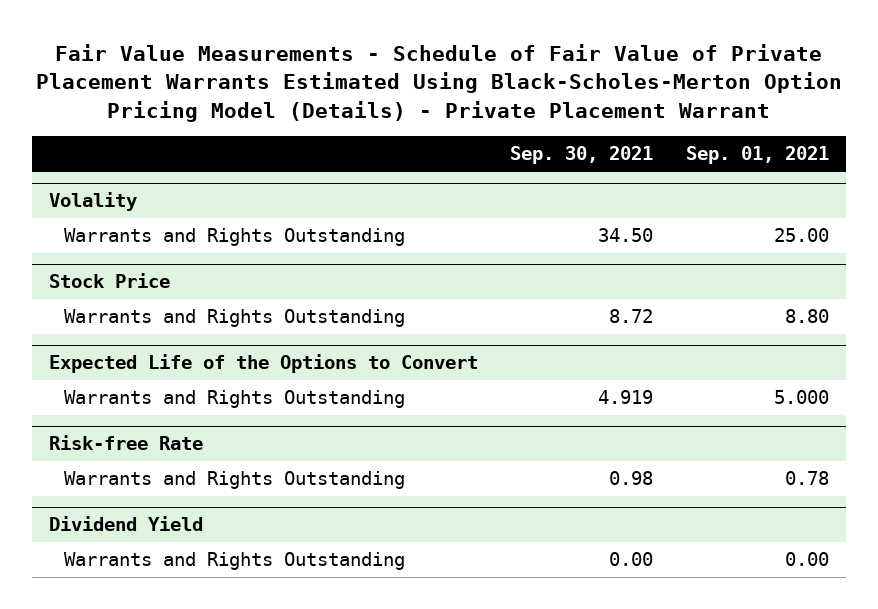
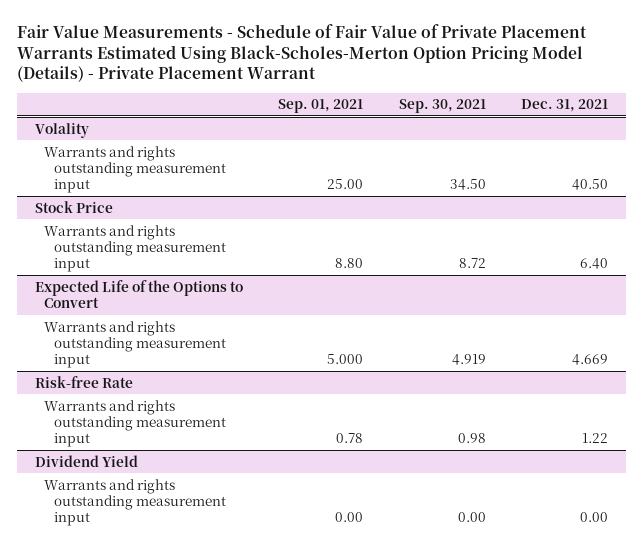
- | Sep. 30, 2021 | Sep. 01, 2021
+ | Sep. 01, 2021 | Sep. 30, 2021 | Dec. 31, 2021
@ Volality
- Warrants and Rights Outstanding | 34.50 | 25.00
+ Warrants and rights outstanding measurement input | 25.00 | 34.50 | 40.50
@ Stock Price
- Warrants and Rights Outstanding | 8.72 | 8.80
+ Warrants and rights outstanding measurement input | 8.80 | 8.72 | 6.40
@ Expected Life of the Options to Convert
- Warrants and Rights Outstanding | 4.919 | 5.000
+ Warrants and rights outstanding measurement input | 5.000 | 4.919 | 4.669
@ Risk-free Rate
- Warrants and Rights Outstanding | 0.98 | 0.78
+ Warrants and rights outstanding measurement input | 0.78 | 0.98 | 1.22
@ Dividend Yield
- Warrants and Rights Outstanding | 0.00 | 0.00
+ Warrants and rights outstanding measurement input | 0.00 | 0.00 | 0.00

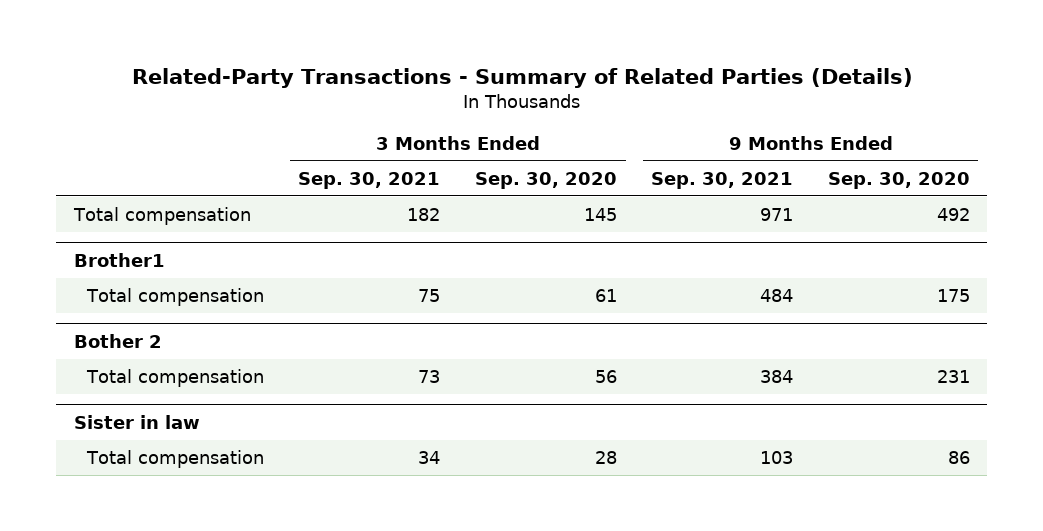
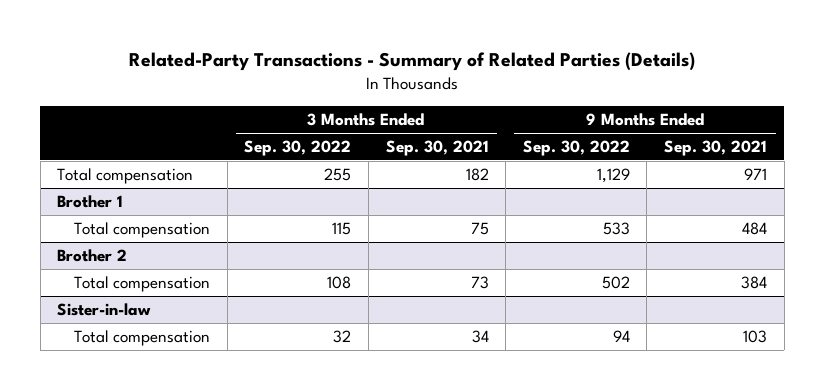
- | 3 Months Ended Sep. 30, 2021 | 3 Months Ended Sep. 30, 2020 | 9 Months Ended Sep. 30, 2021 | 9 Months Ended Sep. 30, 2020
+ | 3 Months Ended Sep. 30, 2022 | 3 Months Ended Sep. 30, 2021 | 9 Months Ended Sep. 30, 2022 | 9 Months Ended Sep. 30, 2021
- Brother1
+ Brother 1
- Bother 2
+ Brother 2
- Sister in law
+ Sister-in-law

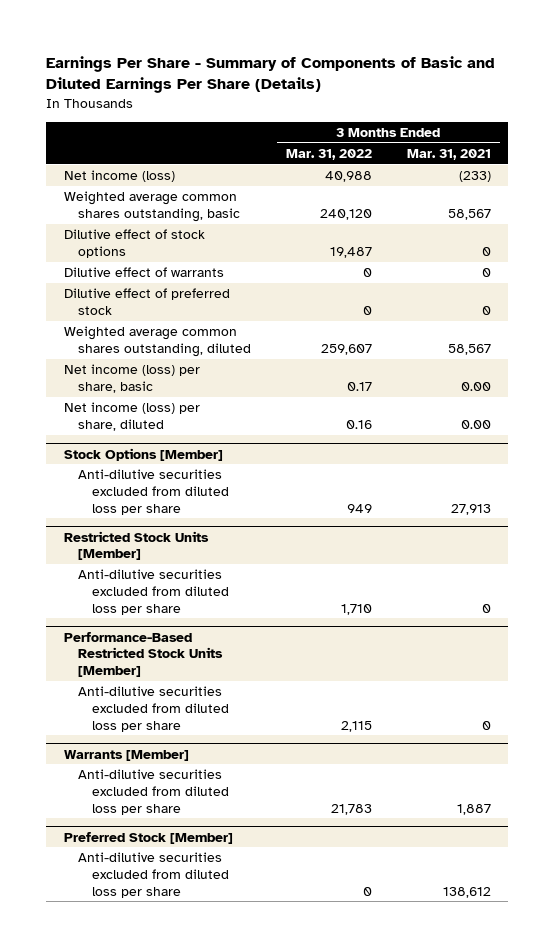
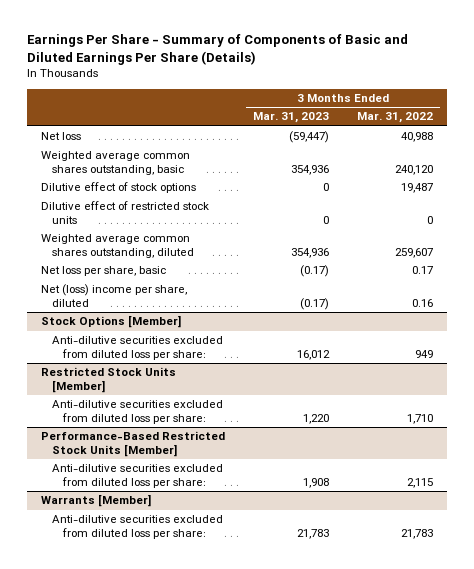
- | 3 Months Ended Mar. 31, 2022 | 3 Months Ended Mar. 31, 2021
+ | 3 Months Ended Mar. 31, 2023 | 3 Months Ended Mar. 31, 2022
- Net income (loss) | 40,988 | (233)
+ Net loss | (59,447) | 40,988
- Dilutive effect of warrants | 0 | 0
- Dilutive effect of preferred stock | 0 | 0
+ Dilutive effect of restricted stock units | 0 | 0
- Net income (loss) per share, basic | 0.17 | 0.00
- Net income (loss) per share, diluted | 0.16 | 0.00
+ Net loss per share, basic | (0.17) | 0.17
+ Net (loss) income per share, diluted | (0.17) | 0.16
@ Stock Options [Member]
- Anti-dilutive securities excluded from diluted loss per share | 949 | 27,913
+ Anti-dilutive securities excluded from diluted loss per share: | 16,012 | 949
@ Restricted Stock Units [Member]
- Anti-dilutive securities excluded from diluted loss per share | 1,710 | 0
+ Anti-dilutive securities excluded from diluted loss per share: | 1,220 | 1,710
@ Performance-Based Restricted Stock Units [Member]
- Anti-dilutive securities excluded from diluted loss per share | 2,115 | 0
+ Anti-dilutive securities excluded from diluted loss per share: | 1,908 | 2,115
@ Warrants [Member]
- Anti-dilutive securities excluded from diluted loss per share | 21,783 | 1,887
- Preferred Stock [Member]
- Anti-dilutive securities excluded from diluted loss per share | 0 | 138,612
@ Warrants [Member]
+ Anti-dilutive securities excluded from diluted loss per share: | 21,783 | 21,783

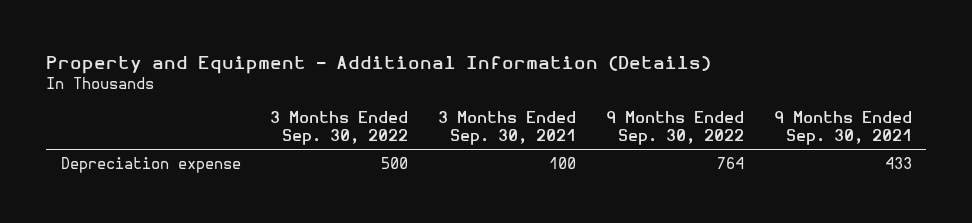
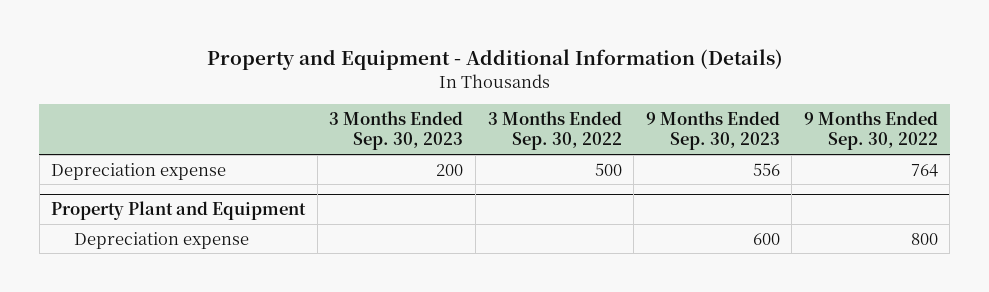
- | 3 Months Ended Sep. 30, 2022 | 3 Months Ended Sep. 30, 2021 | 9 Months Ended Sep. 30, 2022 | 9 Months Ended Sep. 30, 2021
+ | 3 Months Ended Sep. 30, 2023 | 3 Months Ended Sep. 30, 2022 | 9 Months Ended Sep. 30, 2023 | 9 Months Ended Sep. 30, 2022
+ Property Plant and Equipment
+ Depreciation expense | | | 600 | 800

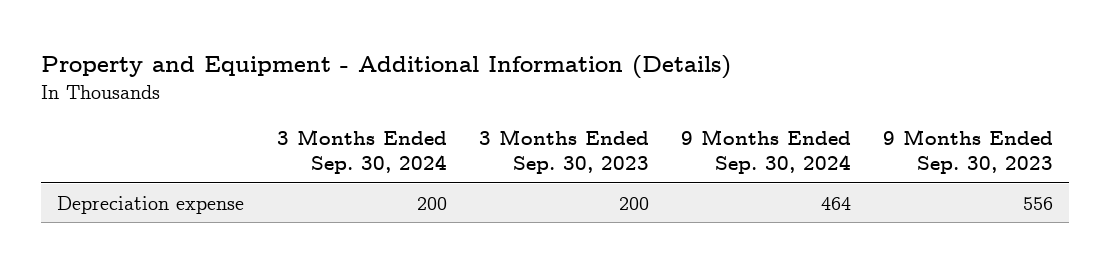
- | 3 Months Ended Sep. 30, 2023 | 3 Months Ended Sep. 30, 2022 | 9 Months Ended Sep. 30, 2023 | 9 Months Ended Sep. 30, 2022
+ | 3 Months Ended Sep. 30, 2024 | 3 Months Ended Sep. 30, 2023 | 9 Months Ended Sep. 30, 2024 | 9 Months Ended Sep. 30, 2023
- Property Plant and Equipment
- Depreciation expense | | | 600 | 800

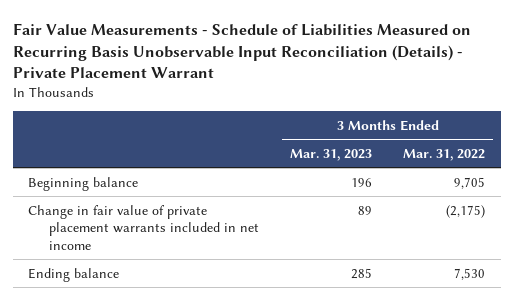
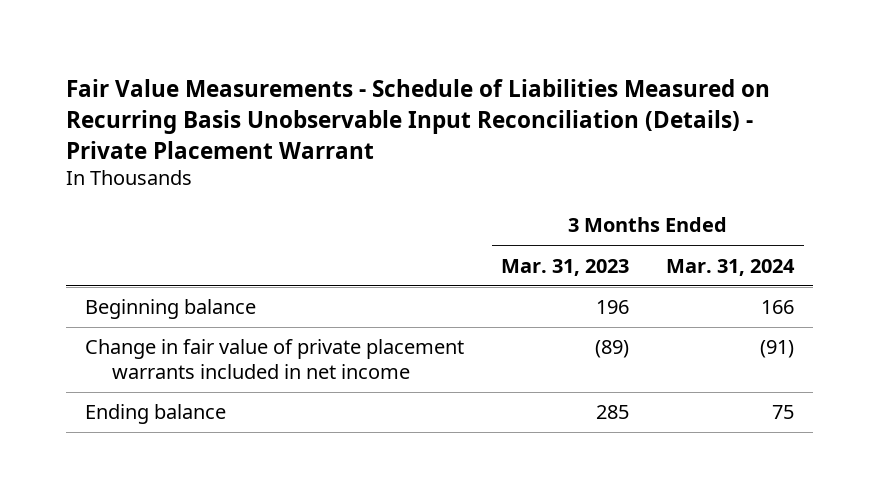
- | 3 Months Ended Mar. 31, 2023 | 3 Months Ended Mar. 31, 2022
+ | 3 Months Ended Mar. 31, 2023 | 3 Months Ended Mar. 31, 2024
- Change in fair value of private placement warrants included in net income | 89 | (2,175)
+ Change in fair value of private placement warrants included in net income | (89) | (91)

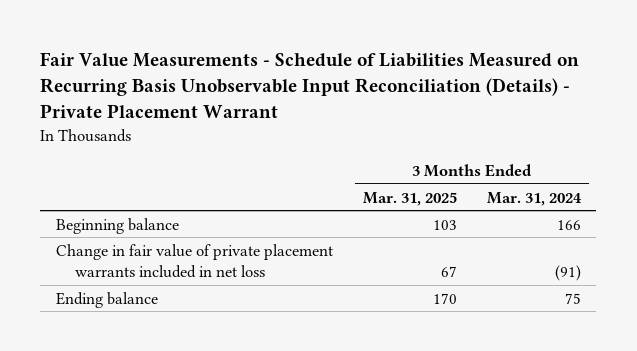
- | 3 Months Ended Mar. 31, 2023 | 3 Months Ended Mar. 31, 2024
+ | 3 Months Ended Mar. 31, 2025 | 3 Months Ended Mar. 31, 2024
- Change in fair value of private placement warrants included in net income | (89) | (91)
+ Change in fair value of private placement warrants included in net loss | 67 | (91)

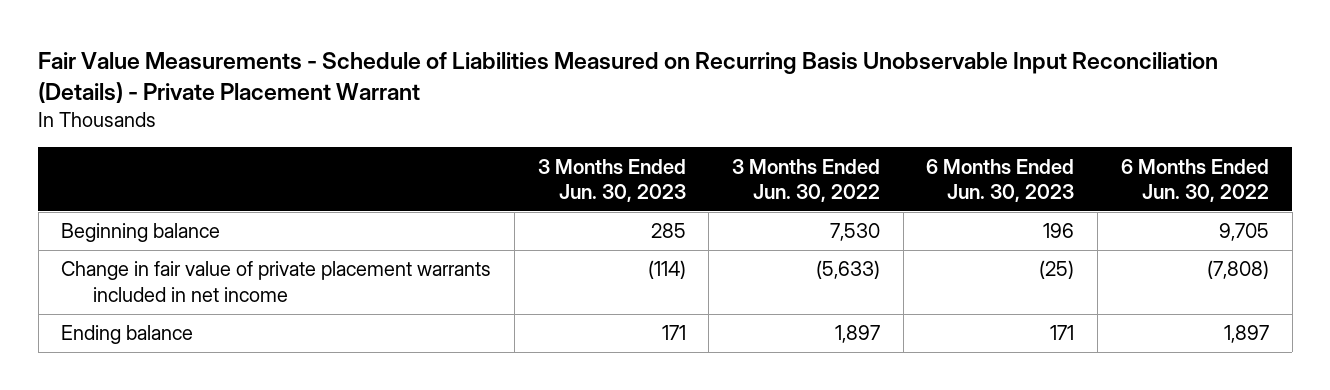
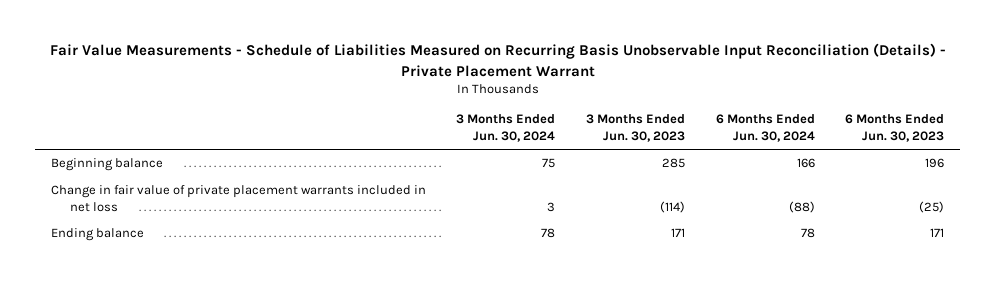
- | 3 Months Ended Jun. 30, 2023 | 3 Months Ended Jun. 30, 2022 | 6 Months Ended Jun. 30, 2023 | 6 Months Ended Jun. 30, 2022
+ | 3 Months Ended Jun. 30, 2024 | 3 Months Ended Jun. 30, 2023 | 6 Months Ended Jun. 30, 2024 | 6 Months Ended Jun. 30, 2023
- Change in fair value of private placement warrants included in net income | (114) | (5,633) | (25) | (7,808)
+ Change in fair value of private placement warrants included in net loss | 3 | (114) | (88) | (25)

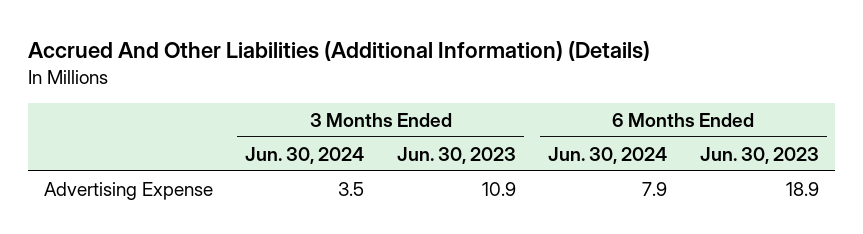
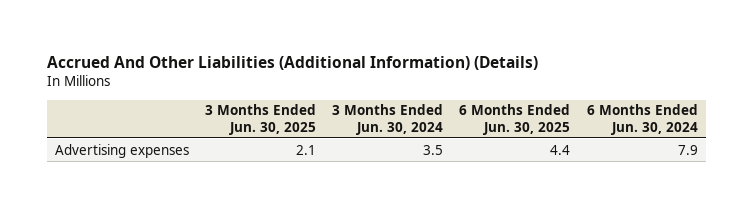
- | 3 Months Ended Jun. 30, 2024 | 3 Months Ended Jun. 30, 2023 | 6 Months Ended Jun. 30, 2024 | 6 Months Ended Jun. 30, 2023
+ | 3 Months Ended Jun. 30, 2025 | 3 Months Ended Jun. 30, 2024 | 6 Months Ended Jun. 30, 2025 | 6 Months Ended Jun. 30, 2024
- Advertising Expense | 3.5 | 10.9 | 7.9 | 18.9
+ Advertising expenses | 2.1 | 3.5 | 4.4 | 7.9

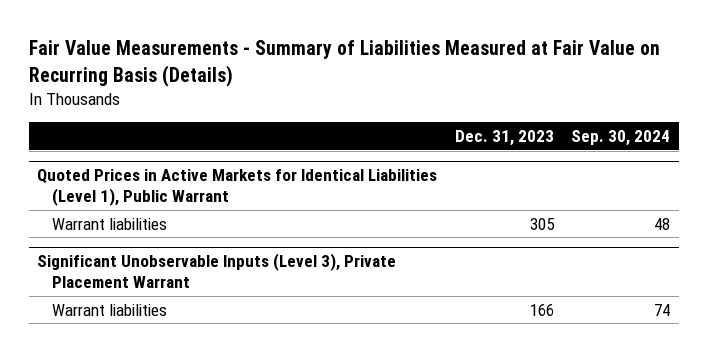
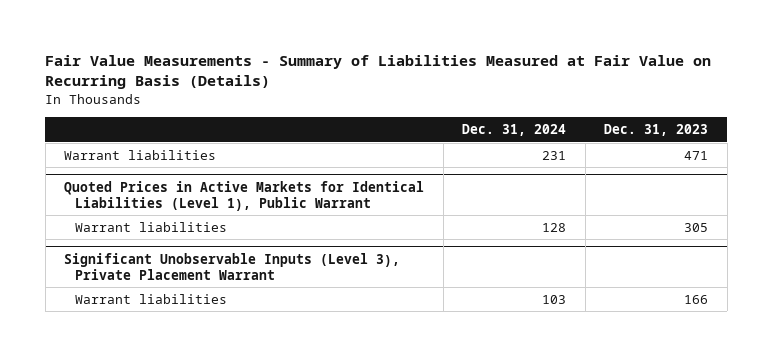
- | Dec. 31, 2023 | Sep. 30, 2024
+ | Dec. 31, 2024 | Dec. 31, 2023
+ Warrant liabilities | 231 | 471

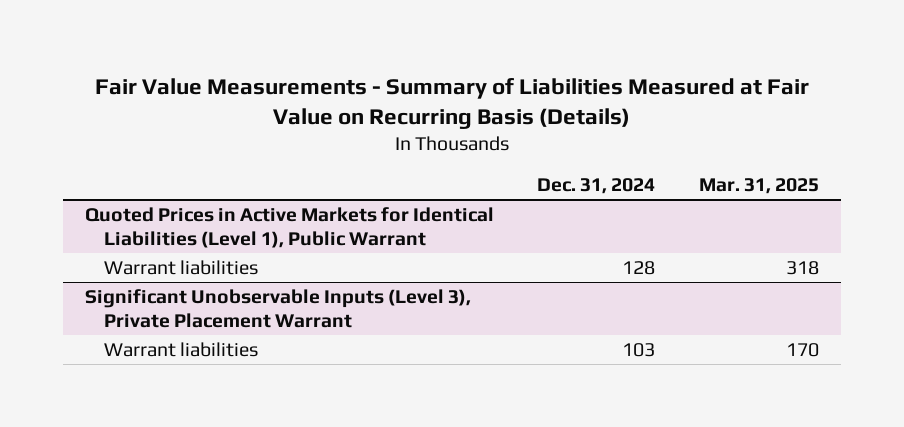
- | Dec. 31, 2024 | Dec. 31, 2023
+ | Dec. 31, 2024 | Mar. 31, 2025
- Warrant liabilities | 231 | 471

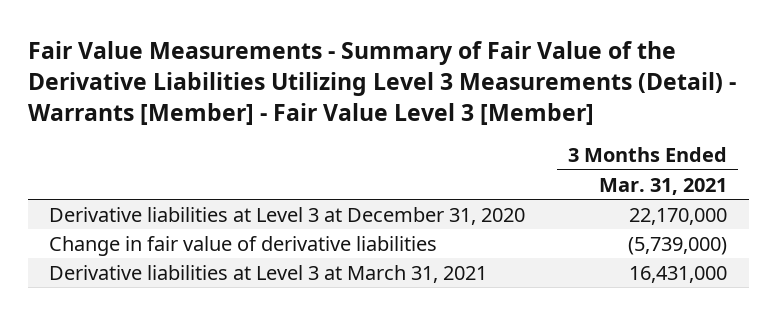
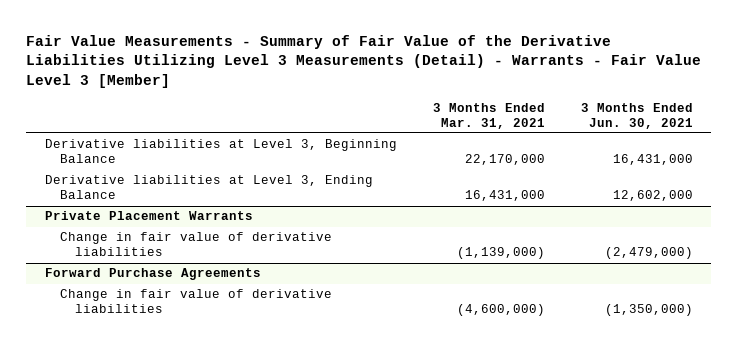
- Fair Value Measurements - Summary of Fair Value of the Derivative Liabilities Utilizing Level 3 Measurements (Detail) - Warrants [Member] - Fair Value Level 3 [Member]
+ Fair Value Measurements - Summary of Fair Value of the Derivative Liabilities Utilizing Level 3 Measurements (Detail) - Warrants - Fair Value Level 3 [Member]
- | 3 Months Ended Mar. 31, 2021
+ | 3 Months Ended Mar. 31, 2021 | 3 Months Ended Jun. 30, 2021
- Derivative liabilities at Level 3 at December 31, 2020 | 22,170,000
- Change in fair value of derivative liabilities | (5,739,000)
- Derivative liabilities at Level 3 at March 31, 2021 | 16,431,000
+ Derivative liabilities at Level 3, Beginning Balance | 22,170,000 | 16,431,000
+ Derivative liabilities at Level 3, Ending Balance | 16,431,000 | 12,602,000
+ Private Placement Warrants
+ Change in fair value of derivative liabilities | (1,139,000) | (2,479,000)
+ Forward Purchase Agreements
+ Change in fair value of derivative liabilities | (4,600,000) | (1,350,000)

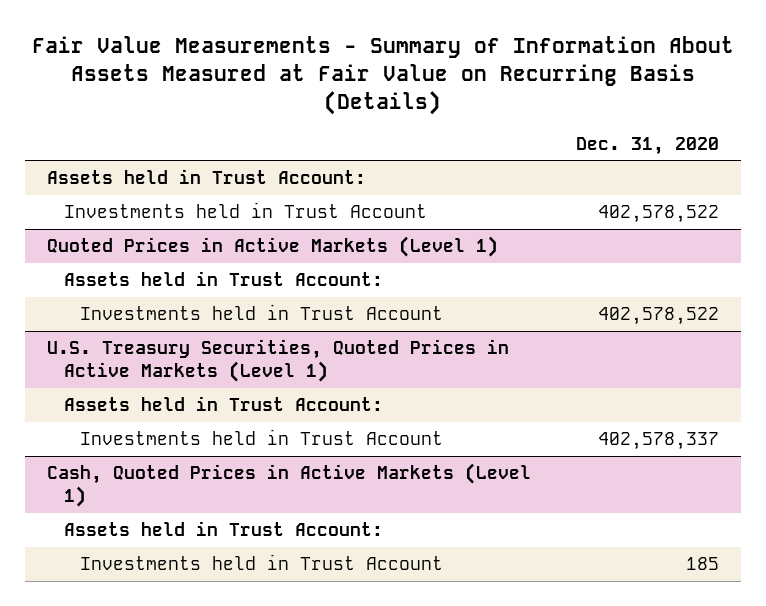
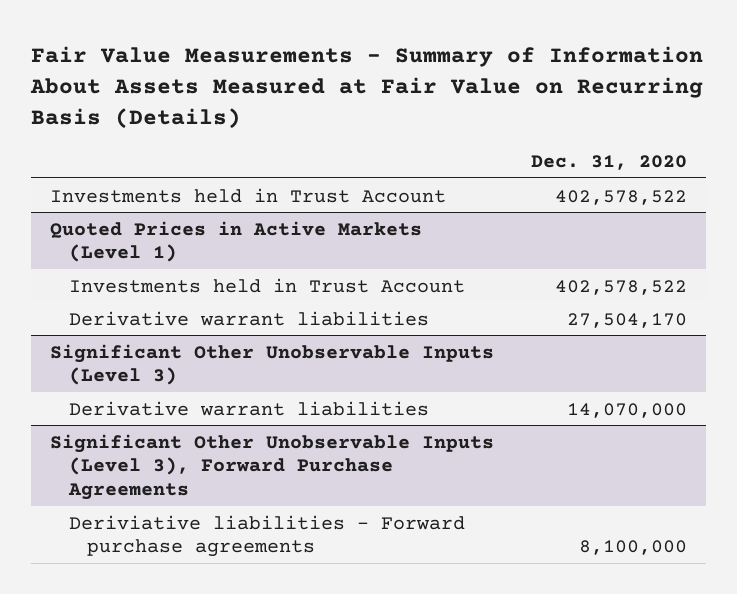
- Assets held in Trust Account:
@ Quoted Prices in Active Markets (Level 1)
- Assets held in Trust Account:
- U.S. Treasury Securities, Quoted Prices in Active Markets (Level 1)
- Assets held in Trust Account:
- Investments held in Trust Account | 402,578,337
- Cash, Quoted Prices in Active Markets (Level 1)
- Assets held in Trust Account:
- Investments held in Trust Account | 185
@ Quoted Prices in Active Markets (Level 1)
+ Derivative warrant liabilities | 27,504,170
+ Significant Other Unobservable Inputs (Level 3)
+ Derivative warrant liabilities | 14,070,000
+ Significant Other Unobservable Inputs (Level 3), Forward Purchase Agreements
+ Deriviative liabilities - Forward purchase agreements | 8,100,000

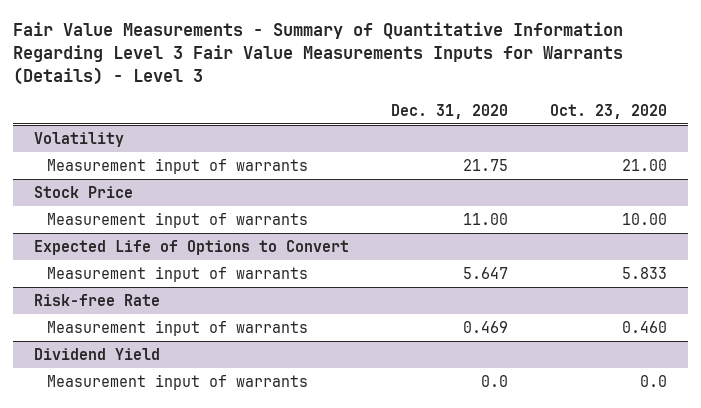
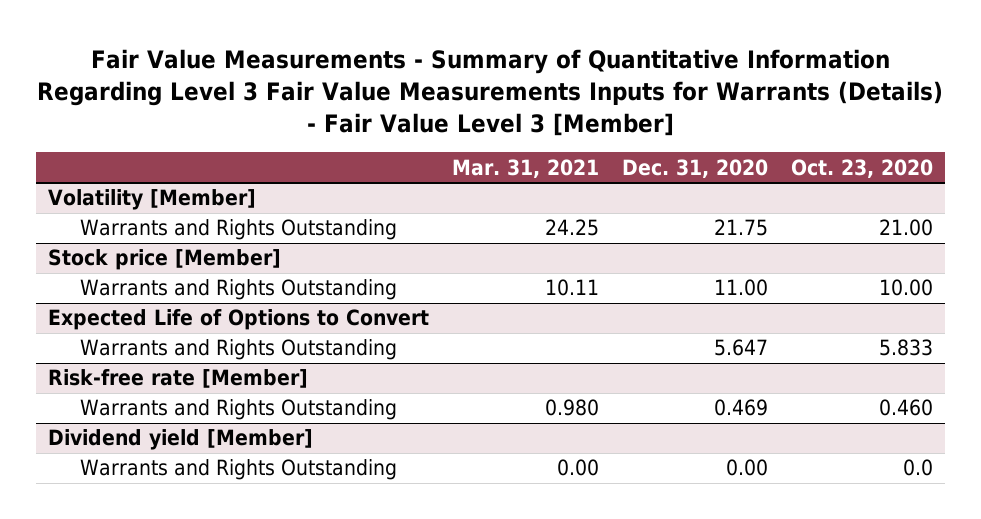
- Fair Value Measurements - Summary of Quantitative Information Regarding Level 3 Fair Value Measurements Inputs for Warrants (Details) - Level 3
+ Fair Value Measurements - Summary of Quantitative Information Regarding Level 3 Fair Value Measurements Inputs for Warrants (Details) - Fair Value Level 3 [Member]
- | Dec. 31, 2020 | Oct. 23, 2020
+ | Mar. 31, 2021 | Dec. 31, 2020 | Oct. 23, 2020
- Volatility
- Measurement input of warrants | 21.75 | 21.00
- Stock Price
- Measurement input of warrants | 11.00 | 10.00
+ Volatility [Member]
+ Warrants and Rights Outstanding | 24.25 | 21.75 | 21.00
+ Stock price [Member]
+ Warrants and Rights Outstanding | 10.11 | 11.00 | 10.00
@ Expected Life of Options to Convert
- Measurement input of warrants | 5.647 | 5.833
- Risk-free Rate
- Measurement input of warrants | 0.469 | 0.460
- Dividend Yield
- Measurement input of warrants | 0.0 | 0.0
@ Expected Life of Options to Convert
+ Warrants and Rights Outstanding | | 5.647 | 5.833
+ Risk-free rate [Member]
+ Warrants and Rights Outstanding | 0.980 | 0.469 | 0.460
+ Dividend yield [Member]
+ Warrants and Rights Outstanding | 0.00 | 0.00 | 0.0

